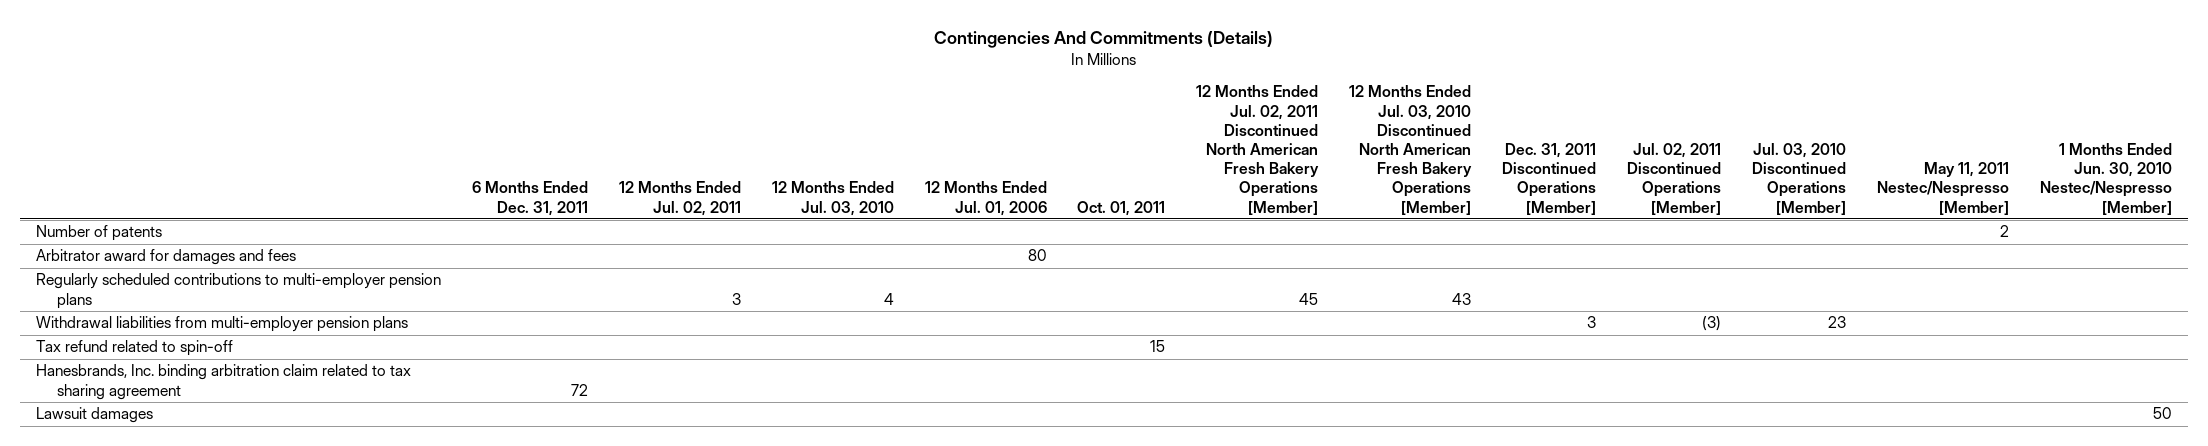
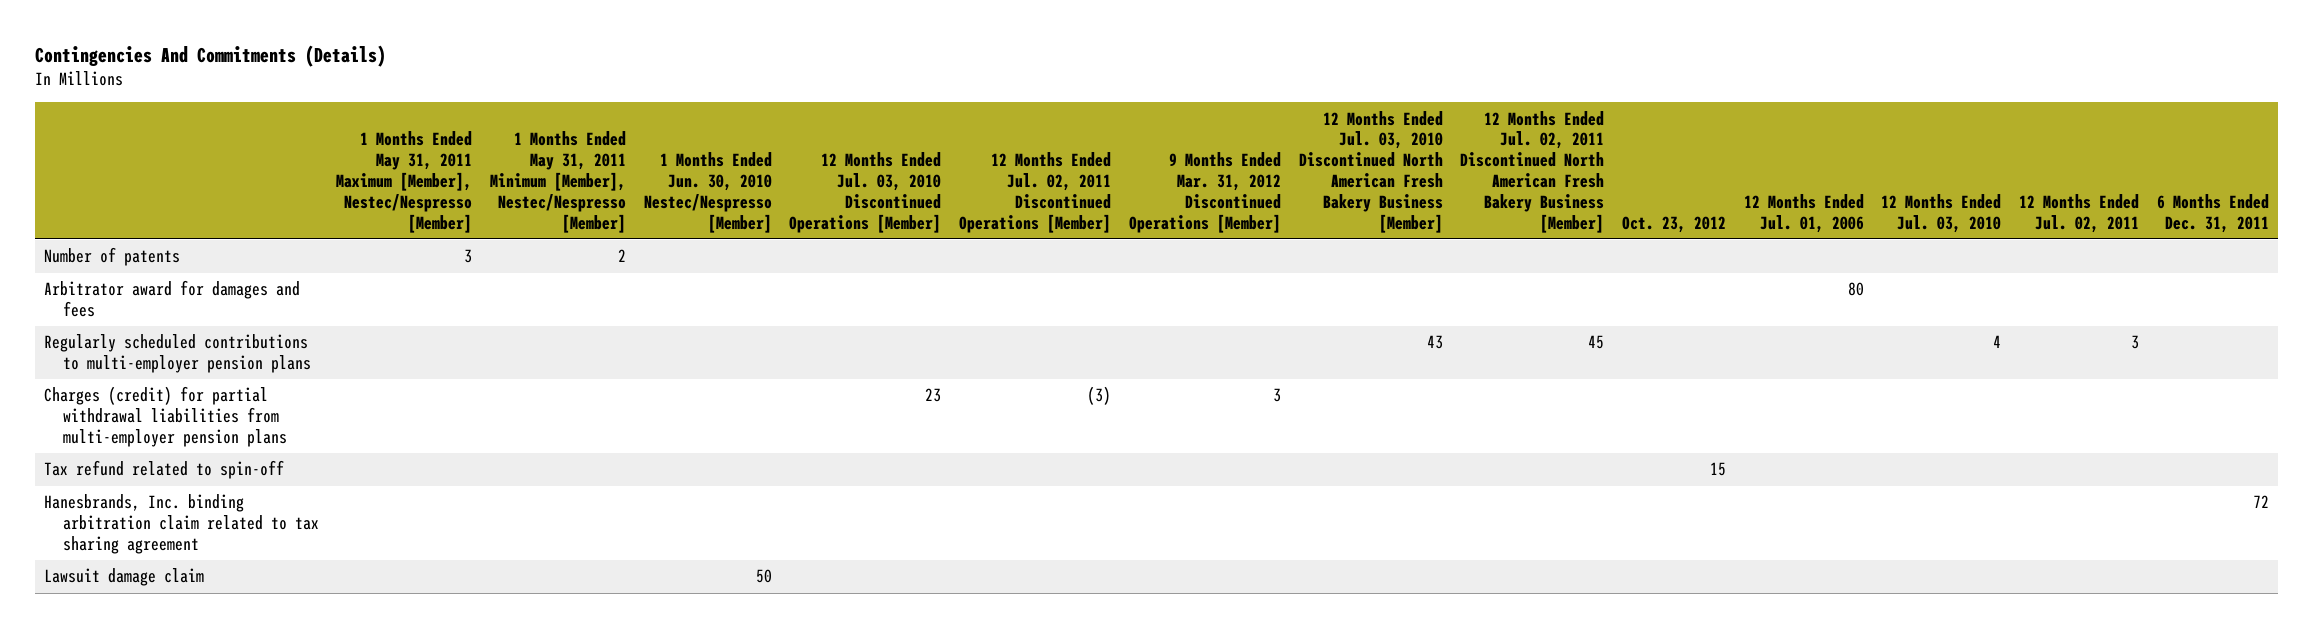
- | 6 Months Ended Dec. 31, 2011 | 12 Months Ended Jul. 02, 2011 | 12 Months Ended Jul. 03, 2010 | 12 Months Ended Jul. 01, 2006 | Oct. 01, 2011 | 12 Months Ended Jul. 02, 2011 Discontinued North American Fresh Bakery Operations [Member] | 12 Months Ended Jul. 03, 2010 Discontinued North American Fresh Bakery Operations [Member] | Dec. 31, 2011 Discontinued Operations [Member] | Jul. 02, 2011 Discontinued Operations [Member] | Jul. 03, 2010 Discontinued Operations [Member] | May 11, 2011 Nestec/Nespresso [Member] | 1 Months Ended Jun. 30, 2010 Nestec/Nespresso [Member]
+ | 1 Months Ended May 31, 2011 Maximum [Member], Nestec/Nespresso [Member] | 1 Months Ended May 31, 2011 Minimum [Member], Nestec/Nespresso [Member] | 1 Months Ended Jun. 30, 2010 Nestec/Nespresso [Member] | 12 Months Ended Jul. 03, 2010 Discontinued Operations [Member] | 12 Months Ended Jul. 02, 2011 Discontinued Operations [Member] | 9 Months Ended Mar. 31, 2012 Discontinued Operations [Member] | 12 Months Ended Jul. 03, 2010 Discontinued North American Fresh Bakery Business [Member] | 12 Months Ended Jul. 02, 2011 Discontinued North American Fresh Bakery Business [Member] | Oct. 23, 2012 | 12 Months Ended Jul. 01, 2006 | 12 Months Ended Jul. 03, 2010 | 12 Months Ended Jul. 02, 2011 | 6 Months Ended Dec. 31, 2011
- Withdrawal liabilities from multi-employer pension plans | | | | | | | | 3 | (3) | 23 | |
+ Charges (credit) for partial withdrawal liabilities from multi-employer pension plans | | | | 23 | (3) | 3 | | | | | | |
- Lawsuit damages | | | | | | | | | | | | 50
+ Lawsuit damage claim | | | 50 | | | | | | | | | |

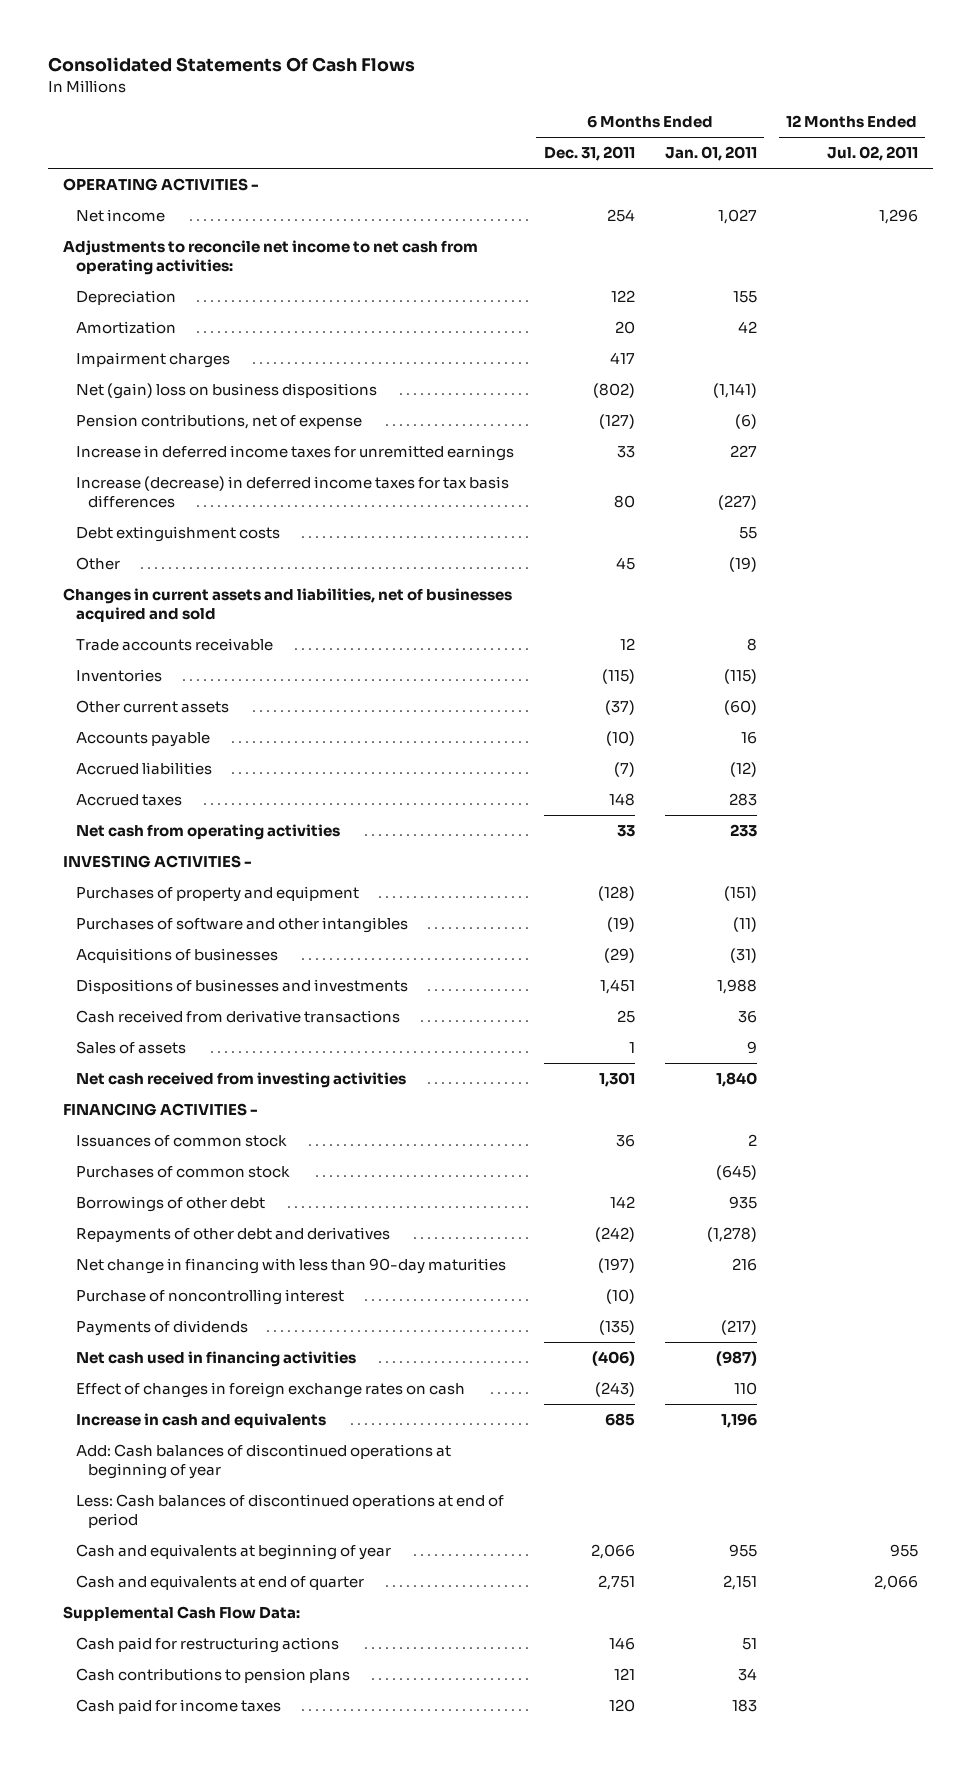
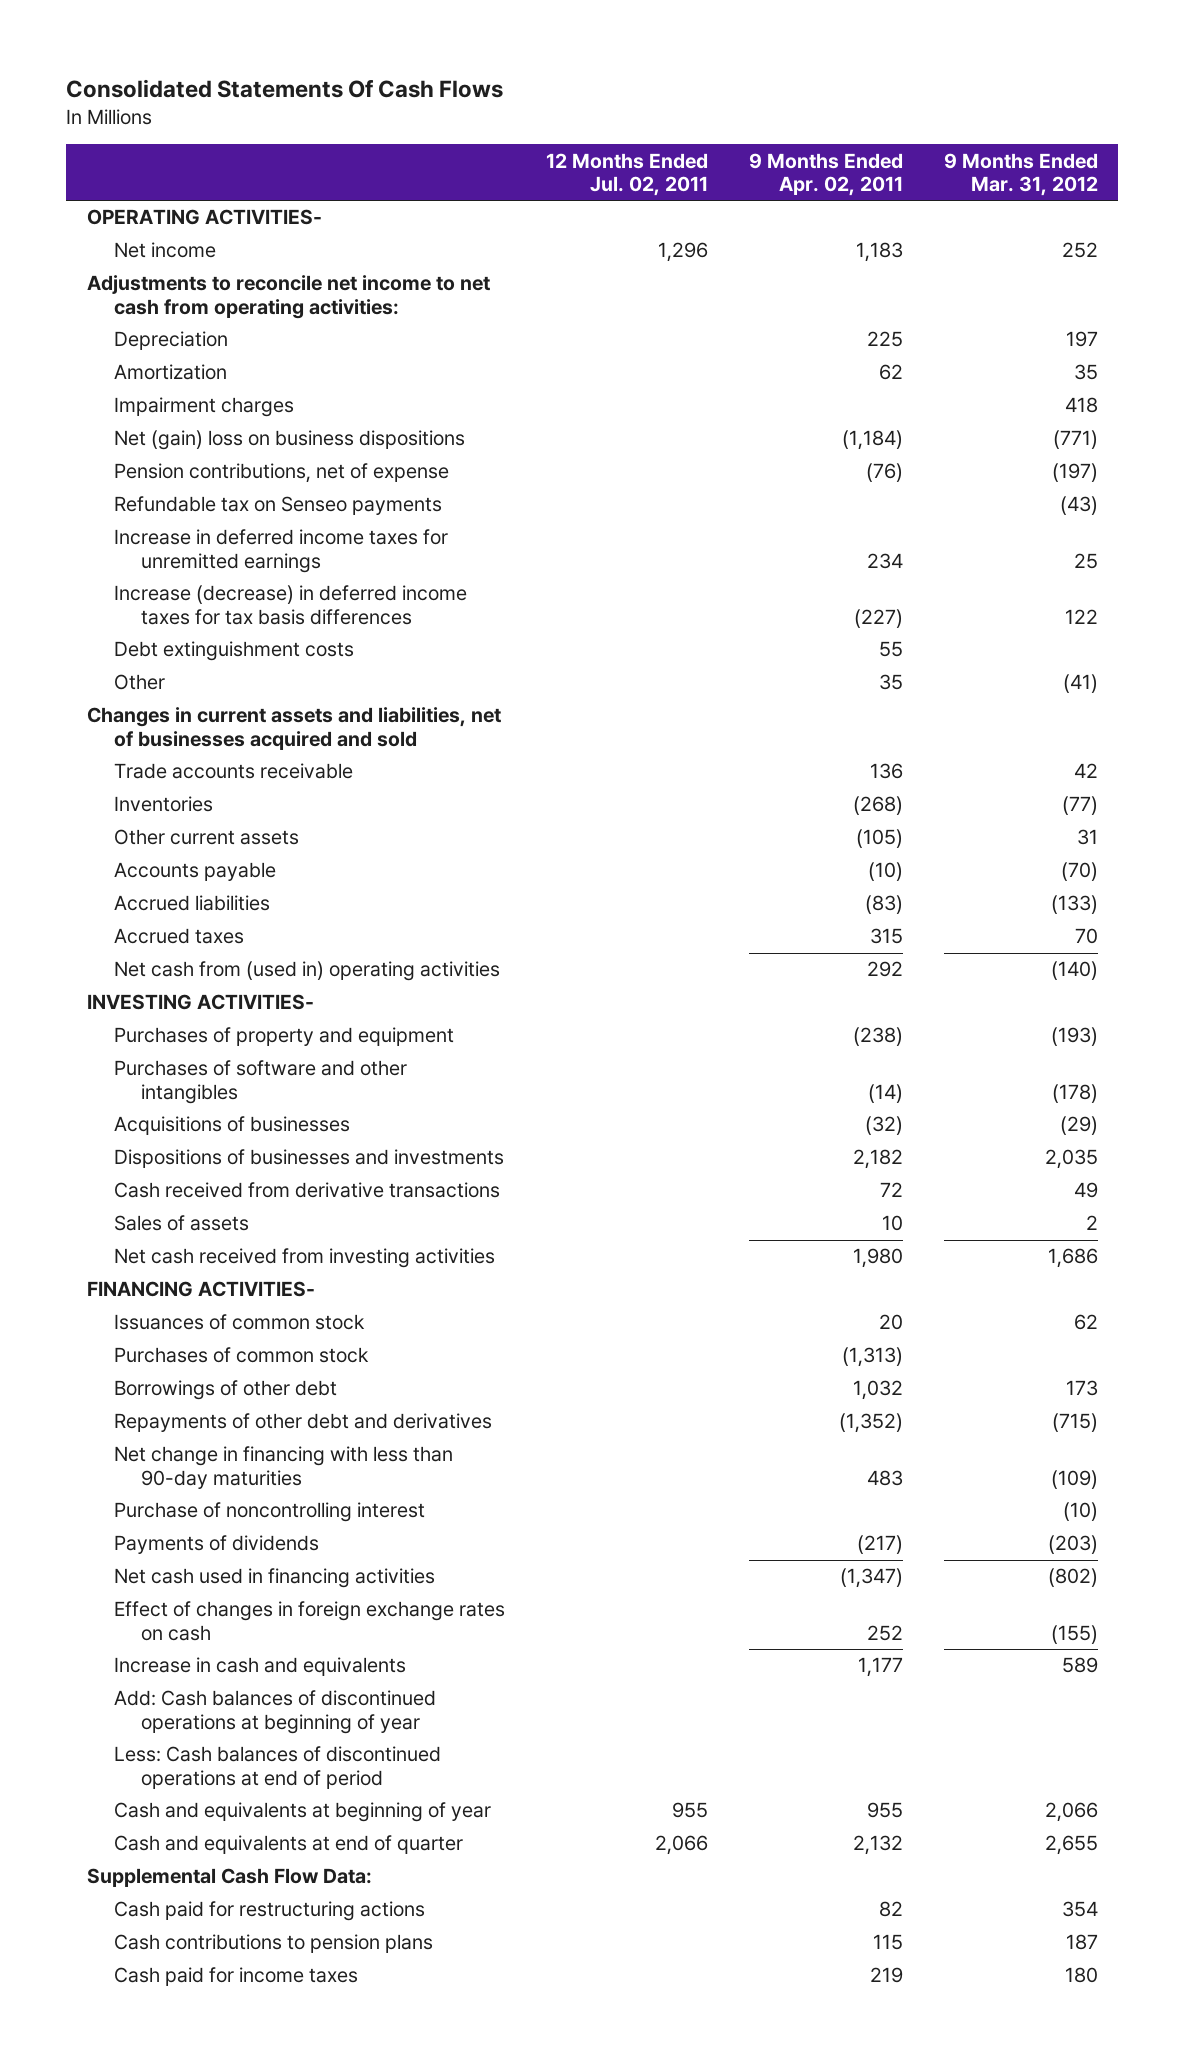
- | 6 Months Ended Dec. 31, 2011 | 6 Months Ended Jan. 01, 2011 | 12 Months Ended Jul. 02, 2011
+ | 12 Months Ended Jul. 02, 2011 | 9 Months Ended Apr. 02, 2011 | 9 Months Ended Mar. 31, 2012
- OPERATING ACTIVITIES -
+ OPERATING ACTIVITIES-
+ Refundable tax on Senseo payments | | | (43)
- Net cash from operating activities | 33 | 233 |
- INVESTING ACTIVITIES -
+ Net cash from (used in) operating activities | | 292 | (140)
+ INVESTING ACTIVITIES-
- FINANCING ACTIVITIES -
+ FINANCING ACTIVITIES-

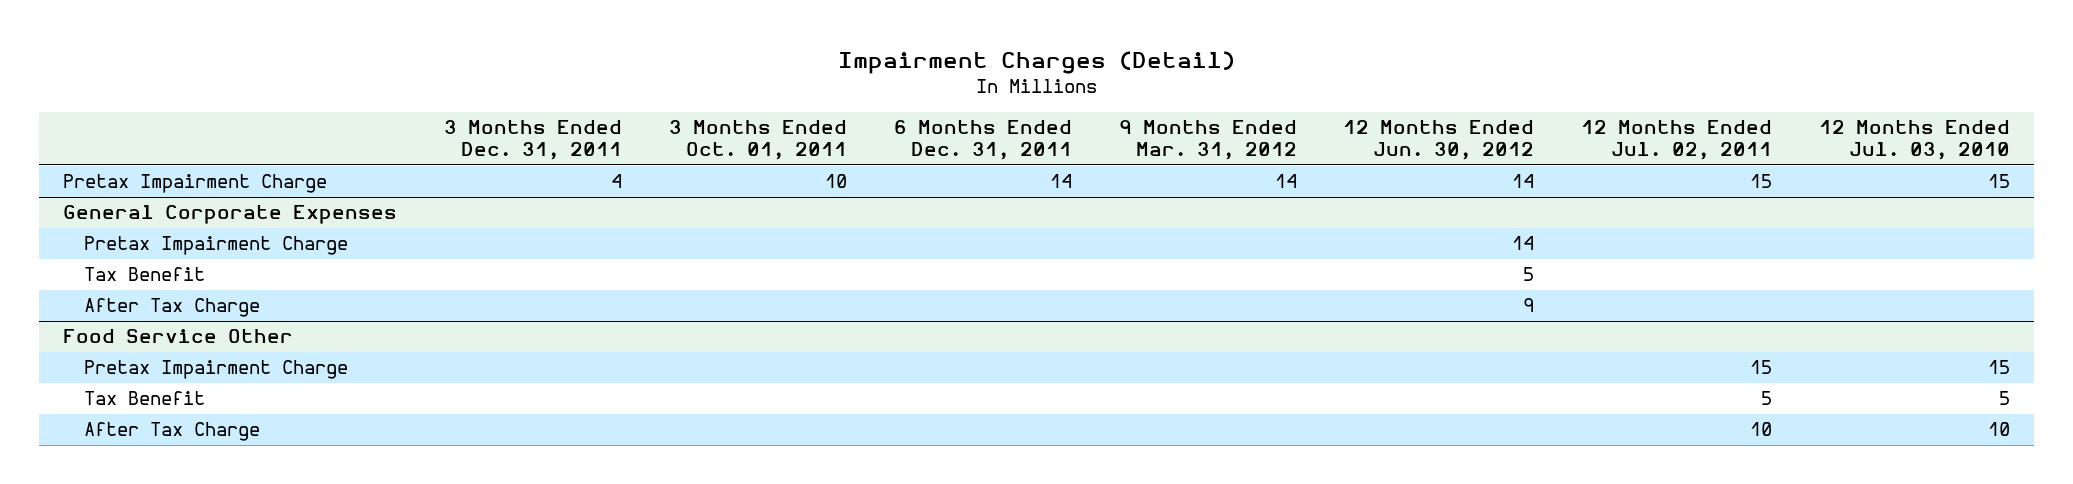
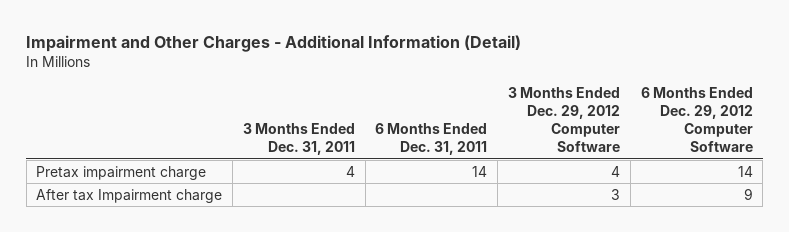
- Impairment Charges (Detail)
+ Impairment and Other Charges - Additional Information (Detail)
- | 3 Months Ended Dec. 31, 2011 | 3 Months Ended Oct. 01, 2011 | 6 Months Ended Dec. 31, 2011 | 9 Months Ended Mar. 31, 2012 | 12 Months Ended Jun. 30, 2012 | 12 Months Ended Jul. 02, 2011 | 12 Months Ended Jul. 03, 2010
+ | 3 Months Ended Dec. 31, 2011 | 6 Months Ended Dec. 31, 2011 | 3 Months Ended Dec. 29, 2012 Computer Software | 6 Months Ended Dec. 29, 2012 Computer Software
- Pretax Impairment Charge | 4 | 10 | 14 | 14 | 14 | 15 | 15
- General Corporate Expenses
- Pretax Impairment Charge | | | | | 14 | |
- Tax Benefit | | | | | 5 | |
- After Tax Charge | | | | | 9 | |
- Food Service Other
- Pretax Impairment Charge | | | | | | 15 | 15
- Tax Benefit | | | | | | 5 | 5
- After Tax Charge | | | | | | 10 | 10
+ Pretax impairment charge | 4 | 14 | 4 | 14
+ After tax Impairment charge | | | 3 | 9

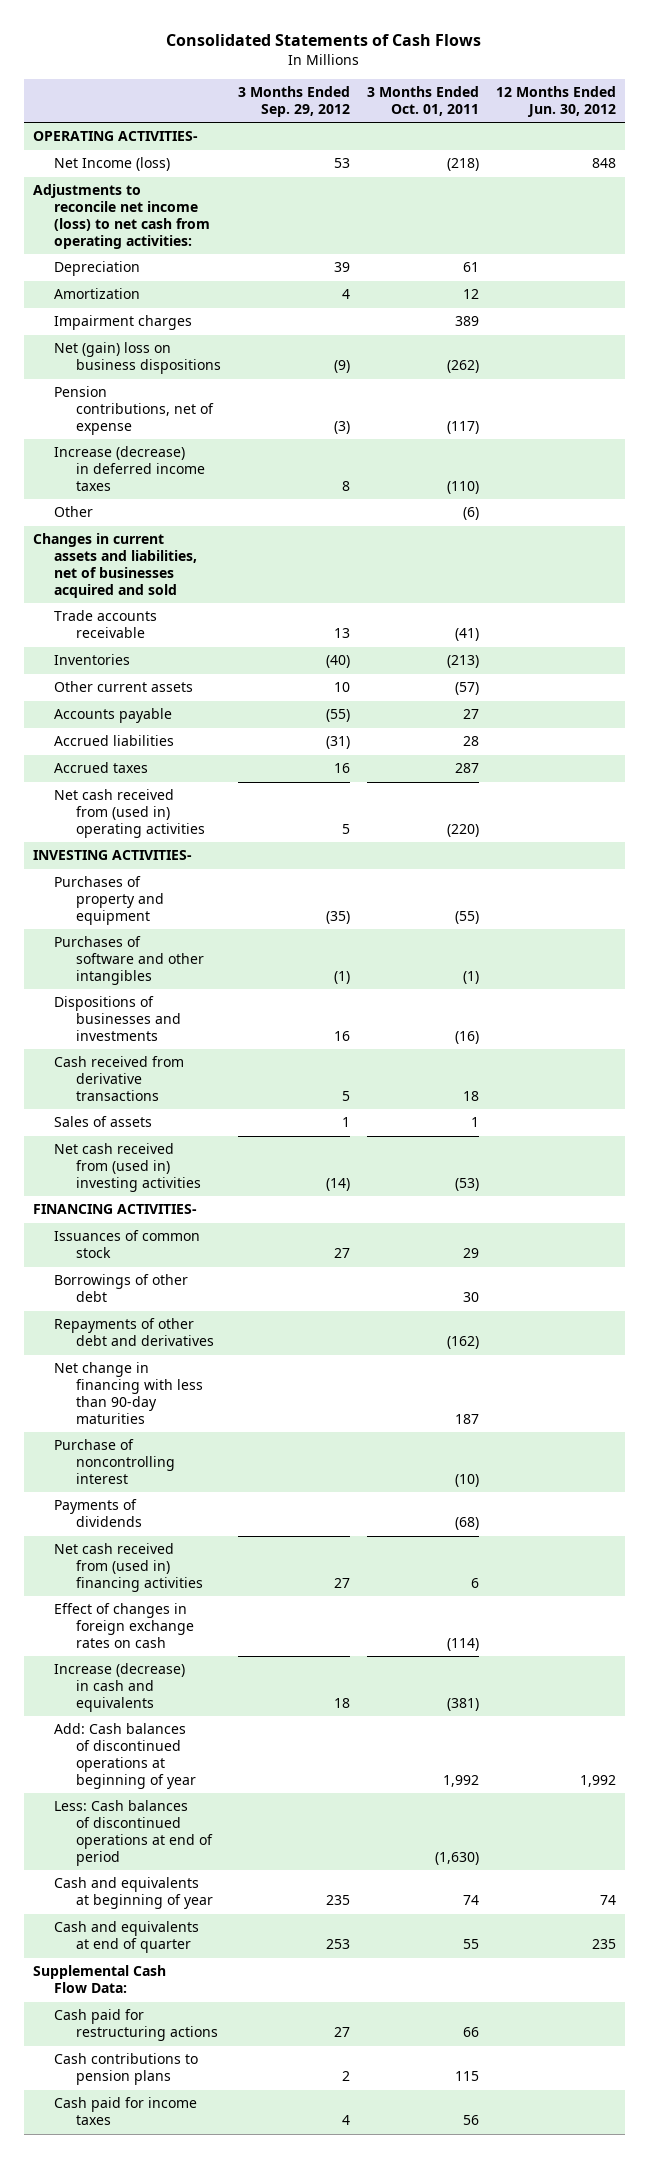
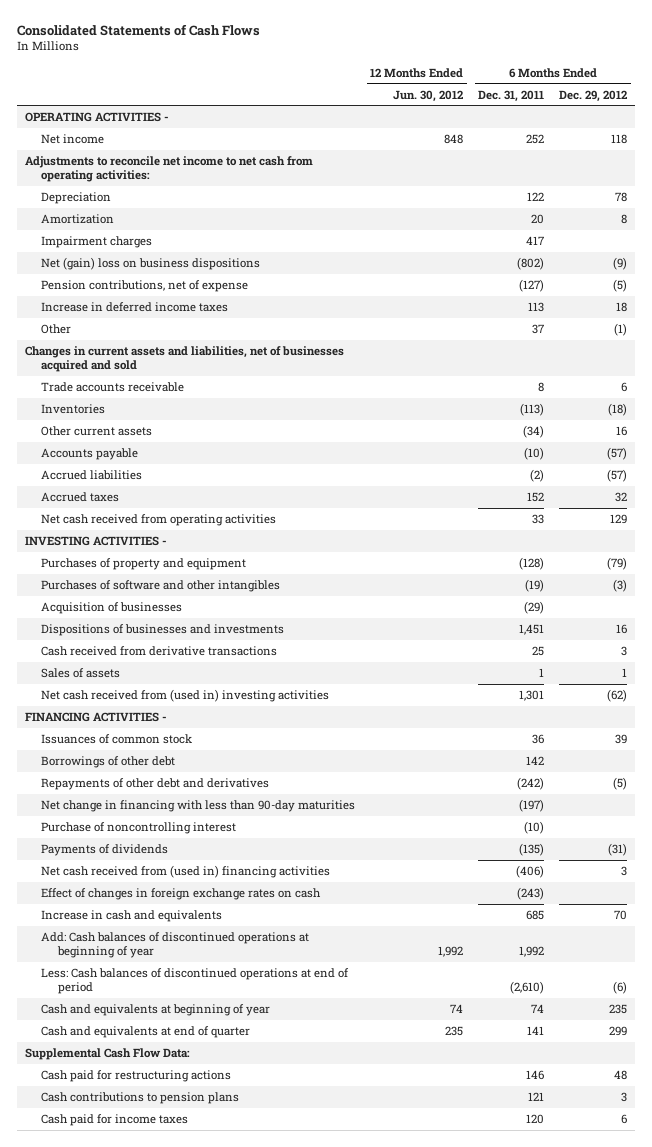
- | 3 Months Ended Sep. 29, 2012 | 3 Months Ended Oct. 01, 2011 | 12 Months Ended Jun. 30, 2012
+ | 12 Months Ended Jun. 30, 2012 | 6 Months Ended Dec. 31, 2011 | 6 Months Ended Dec. 29, 2012
- OPERATING ACTIVITIES-
- Net Income (loss) | 53 | (218) | 848
- Adjustments to reconcile net income (loss) to net cash from operating activities:
+ OPERATING ACTIVITIES -
+ Net income | 848 | 252 | 118
+ Adjustments to reconcile net income to net cash from operating activities:
- Increase (decrease) in deferred income taxes | 8 | (110) |
+ Increase in deferred income taxes | | 113 | 18
- Net cash received from (used in) operating activities | 5 | (220) |
- INVESTING ACTIVITIES-
+ Net cash received from operating activities | | 33 | 129
+ INVESTING ACTIVITIES -
+ Acquisition of businesses | | (29) |
- FINANCING ACTIVITIES-
+ FINANCING ACTIVITIES -
- Increase (decrease) in cash and equivalents | 18 | (381) |
+ Increase in cash and equivalents | | 685 | 70

